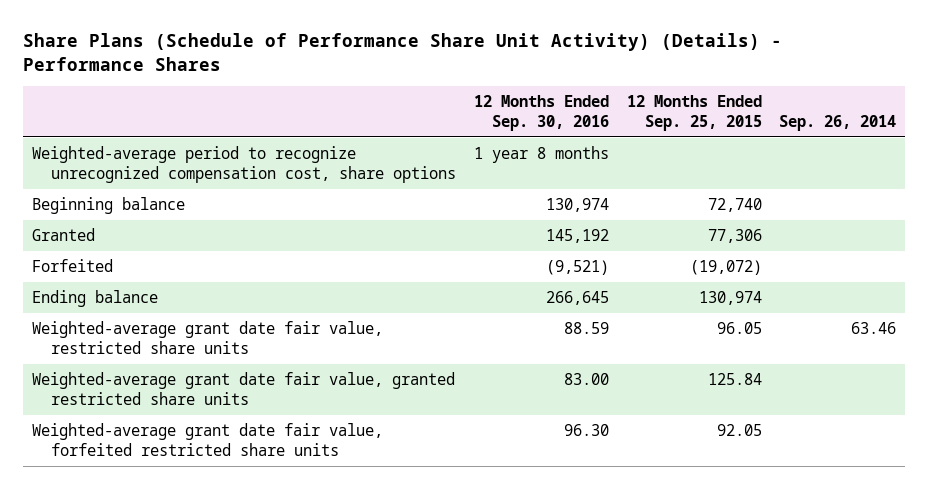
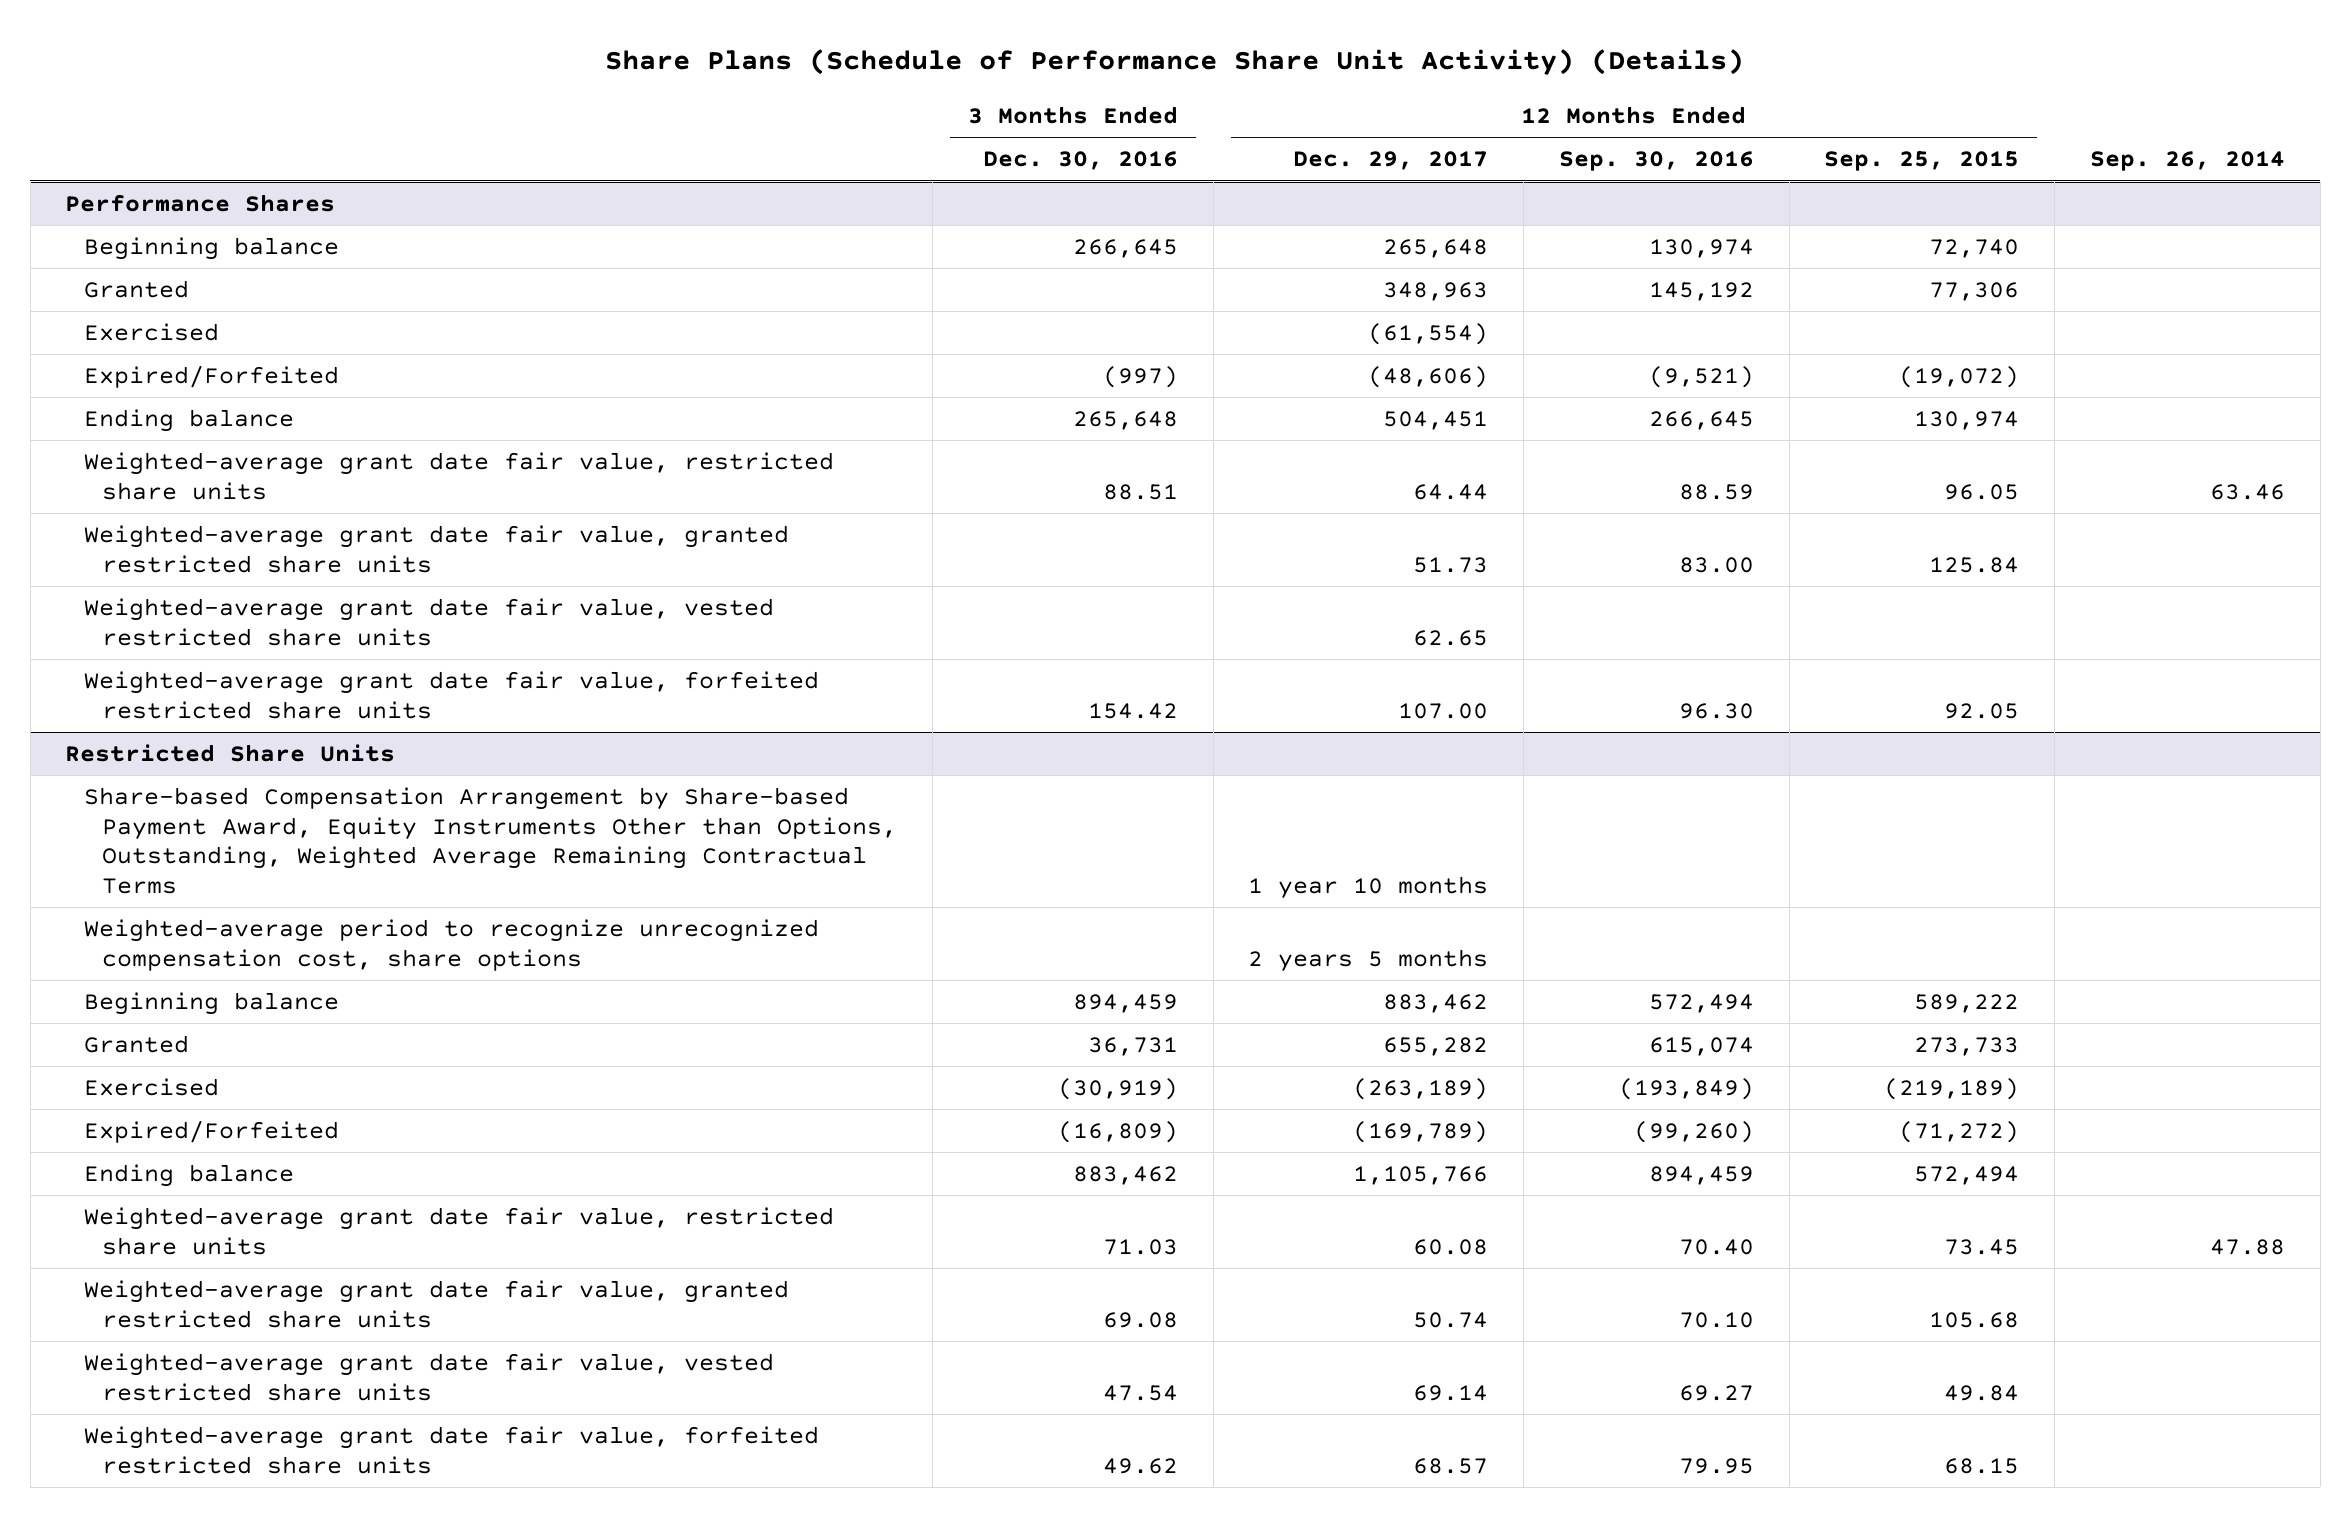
- Share Plans (Schedule of Performance Share Unit Activity) (Details) - Performance Shares
+ Share Plans (Schedule of Performance Share Unit Activity) (Details)
- | 12 Months Ended Sep. 30, 2016 | 12 Months Ended Sep. 25, 2015 | Sep. 26, 2014
+ | 3 Months Ended Dec. 30, 2016 | 12 Months Ended Dec. 29, 2017 | 12 Months Ended Sep. 30, 2016 | 12 Months Ended Sep. 25, 2015 | Sep. 26, 2014
- Weighted-average period to recognize unrecognized compensation cost, share options | 1 year 8 months | |
+ Performance Shares
- Forfeited | (9,521) | (19,072) |
+ Exercised | | (61,554) | | |
+ Expired/Forfeited | (997) | (48,606) | (9,521) | (19,072) |
+ Weighted-average grant date fair value, vested restricted share units | | 62.65 | | |
+ Restricted Share Units
+ Share-based Compensation Arrangement by Share-based Payment Award, Equity Instruments Other than Options, Outstanding, Weighted Average Remaining Contractual Terms | | 1 year 10 months | | |
+ Weighted-average period to recognize unrecognized compensation cost, share options | | 2 years 5 months | | |
+ Beginning balance | 894,459 | 883,462 | 572,494 | 589,222 |
+ Granted | 36,731 | 655,282 | 615,074 | 273,733 |
+ Exercised | (30,919) | (263,189) | (193,849) | (219,189) |
+ Expired/Forfeited | (16,809) | (169,789) | (99,260) | (71,272) |
+ Ending balance | 883,462 | 1,105,766 | 894,459 | 572,494 |
+ Weighted-average grant date fair value, restricted share units | 71.03 | 60.08 | 70.40 | 73.45 | 47.88
+ Weighted-average grant date fair value, granted restricted share units | 69.08 | 50.74 | 70.10 | 105.68 |
+ Weighted-average grant date fair value, vested restricted share units | 47.54 | 69.14 | 69.27 | 49.84 |
+ Weighted-average grant date fair value, forfeited restricted share units | 49.62 | 68.57 | 79.95 | 68.15 |

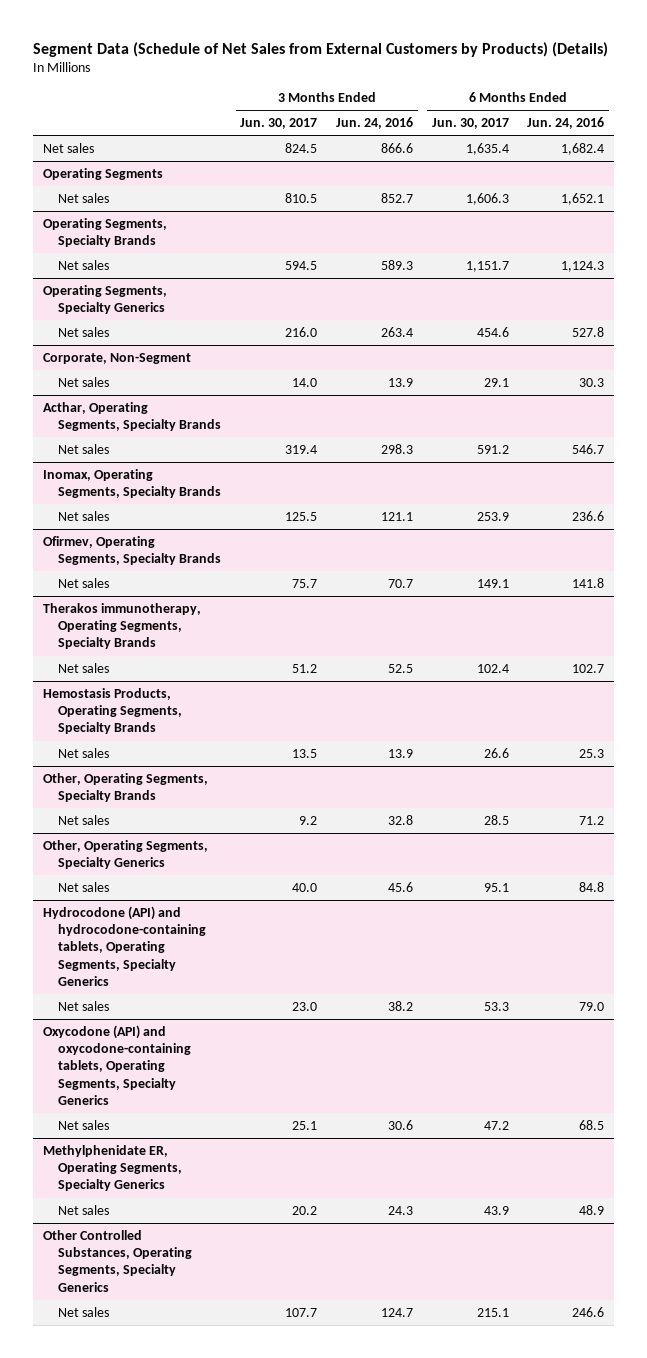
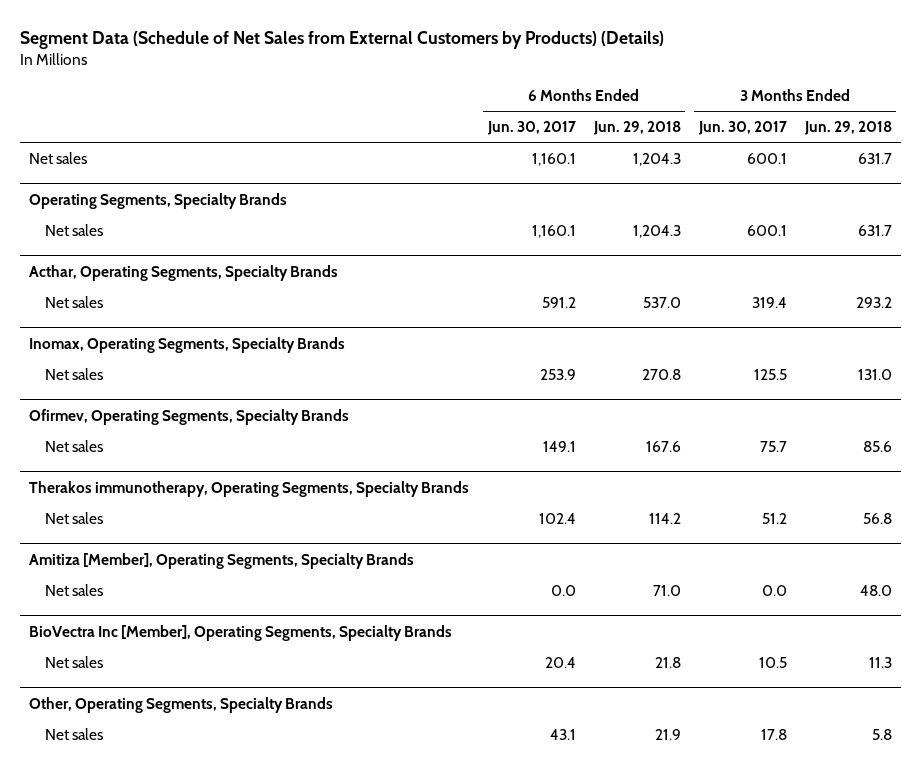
- | 3 Months Ended Jun. 30, 2017 | 3 Months Ended Jun. 24, 2016 | 6 Months Ended Jun. 30, 2017 | 6 Months Ended Jun. 24, 2016
+ | 6 Months Ended Jun. 30, 2017 | 6 Months Ended Jun. 29, 2018 | 3 Months Ended Jun. 30, 2017 | 3 Months Ended Jun. 29, 2018
- Net sales | 824.5 | 866.6 | 1,635.4 | 1,682.4
- Operating Segments
- Net sales | 810.5 | 852.7 | 1,606.3 | 1,652.1
+ Net sales | 1,160.1 | 1,204.3 | 600.1 | 631.7
@ Operating Segments, Specialty Brands
- Net sales | 594.5 | 589.3 | 1,151.7 | 1,124.3
- Operating Segments, Specialty Generics
- Net sales | 216.0 | 263.4 | 454.6 | 527.8
- Corporate, Non-Segment
- Net sales | 14.0 | 13.9 | 29.1 | 30.3
@ Operating Segments, Specialty Brands
+ Net sales | 1,160.1 | 1,204.3 | 600.1 | 631.7
- Hemostasis Products, Operating Segments, Specialty Brands
- Net sales | 13.5 | 13.9 | 26.6 | 25.3
+ Amitiza [Member], Operating Segments, Specialty Brands
+ Net sales | 0.0 | 71.0 | 0.0 | 48.0
+ BioVectra Inc [Member], Operating Segments, Specialty Brands
+ Net sales | 20.4 | 21.8 | 10.5 | 11.3
@ Other, Operating Segments, Specialty Brands
- Net sales | 9.2 | 32.8 | 28.5 | 71.2
- Other, Operating Segments, Specialty Generics
- Net sales | 40.0 | 45.6 | 95.1 | 84.8
- Hydrocodone (API) and hydrocodone-containing tablets, Operating Segments, Specialty Generics
- Net sales | 23.0 | 38.2 | 53.3 | 79.0
- Oxycodone (API) and oxycodone-containing tablets, Operating Segments, Specialty Generics
- Net sales | 25.1 | 30.6 | 47.2 | 68.5
- Methylphenidate ER, Operating Segments, Specialty Generics
- Net sales | 20.2 | 24.3 | 43.9 | 48.9
- Other Controlled Substances, Operating Segments, Specialty Generics
- Net sales | 107.7 | 124.7 | 215.1 | 246.6
@ Other, Operating Segments, Specialty Brands
+ Net sales | 43.1 | 21.9 | 17.8 | 5.8

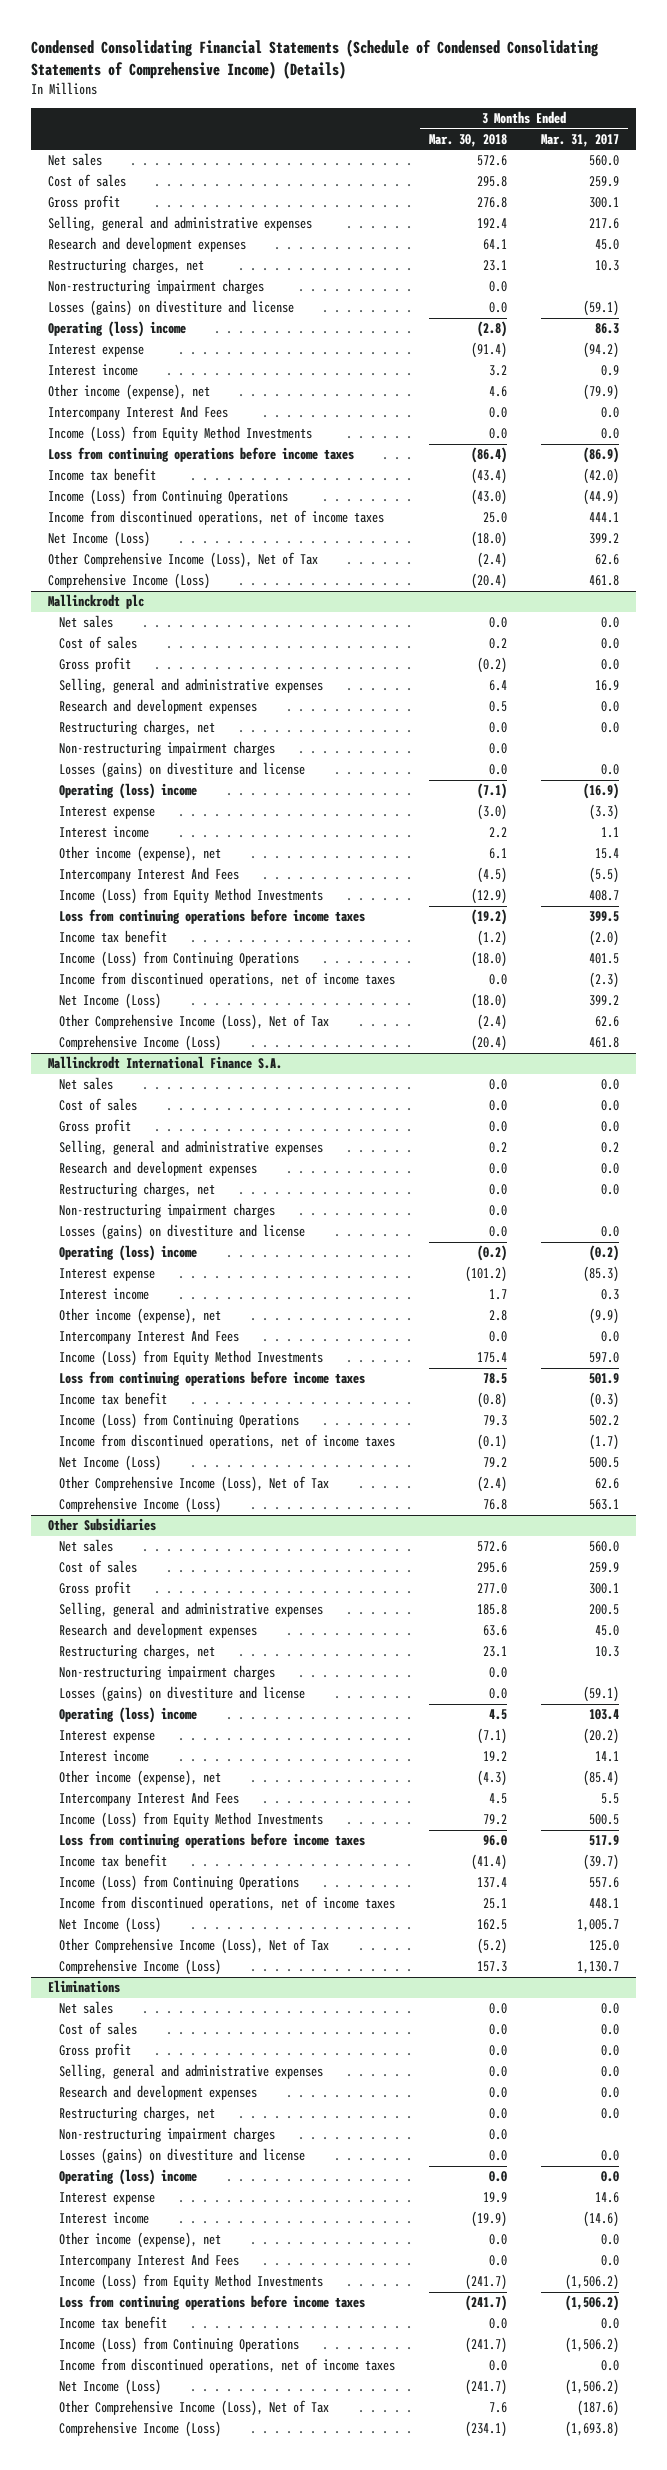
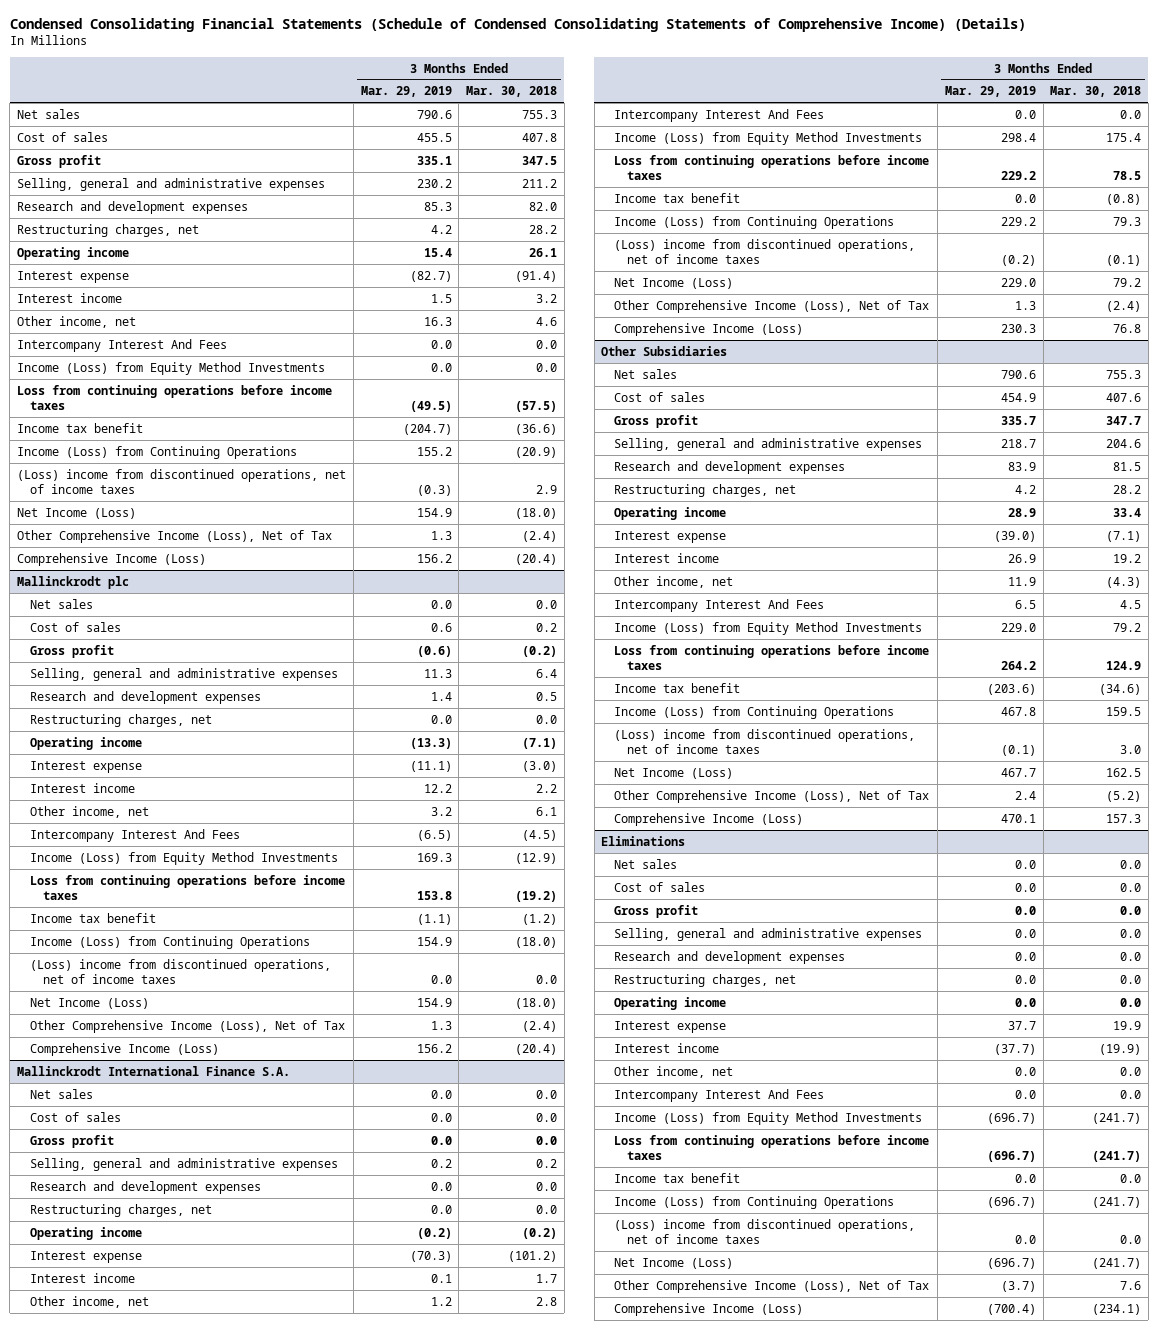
- | 3 Months Ended Mar. 30, 2018 | 3 Months Ended Mar. 31, 2017
+ | 3 Months Ended Mar. 29, 2019 | 3 Months Ended Mar. 30, 2018
- Net sales | 572.6 | 560.0
- Cost of sales | 295.8 | 259.9
- Gross profit | 276.8 | 300.1
- Selling, general and administrative expenses | 192.4 | 217.6
- Research and development expenses | 64.1 | 45.0
- Restructuring charges, net | 23.1 | 10.3
- Non-restructuring impairment charges | 0.0 |
- Losses (gains) on divestiture and license | 0.0 | (59.1)
- Operating (loss) income | (2.8) | 86.3
+ Net sales | 790.6 | 755.3
+ Cost of sales | 455.5 | 407.8
+ Gross profit | 335.1 | 347.5
+ Selling, general and administrative expenses | 230.2 | 211.2
+ Research and development expenses | 85.3 | 82.0
+ Restructuring charges, net | 4.2 | 28.2
+ Operating income | 15.4 | 26.1
- Other income (expense), net | 4.6 | (79.9)
+ Other income, net | 16.3 | 4.6
- Loss from continuing operations before income taxes | (86.4) | (86.9)
- Income tax benefit | (43.4) | (42.0)
- Income (Loss) from Continuing Operations | (43.0) | (44.9)
- Income from discontinued operations, net of income taxes | 25.0 | 444.1
+ Loss from continuing operations before income taxes | (49.5) | (57.5)
+ Income tax benefit | (204.7) | (36.6)
+ Income (Loss) from Continuing Operations | 155.2 | (20.9)
+ (Loss) income from discontinued operations, net of income taxes | (0.3) | 2.9
@ Mallinckrodt plc
- Non-restructuring impairment charges | 0.0 |
- Losses (gains) on divestiture and license | 0.0 | 0.0
- Operating (loss) income | (7.1) | (16.9)
+ Operating income | (13.3) | (7.1)
- Other income (expense), net | 6.1 | 15.4
+ Other income, net | 3.2 | 6.1
- Income from discontinued operations, net of income taxes | 0.0 | (2.3)
+ (Loss) income from discontinued operations, net of income taxes | 0.0 | 0.0
@ Mallinckrodt International Finance S.A.
- Non-restructuring impairment charges | 0.0 |
- Losses (gains) on divestiture and license | 0.0 | 0.0
- Operating (loss) income | (0.2) | (0.2)
+ Operating income | (0.2) | (0.2)
- Other income (expense), net | 2.8 | (9.9)
+ Other income, net | 1.2 | 2.8
- Income from discontinued operations, net of income taxes | (0.1) | (1.7)
+ (Loss) income from discontinued operations, net of income taxes | (0.2) | (0.1)
@ Other Subsidiaries
- Net sales | 572.6 | 560.0
- Cost of sales | 295.6 | 259.9
- Gross profit | 277.0 | 300.1
- Selling, general and administrative expenses | 185.8 | 200.5
- Research and development expenses | 63.6 | 45.0
- Restructuring charges, net | 23.1 | 10.3
- Non-restructuring impairment charges | 0.0 |
- Losses (gains) on divestiture and license | 0.0 | (59.1)
- Operating (loss) income | 4.5 | 103.4
+ Net sales | 790.6 | 755.3
+ Cost of sales | 454.9 | 407.6
+ Gross profit | 335.7 | 347.7
+ Selling, general and administrative expenses | 218.7 | 204.6
+ Research and development expenses | 83.9 | 81.5
+ Restructuring charges, net | 4.2 | 28.2
+ Operating income | 28.9 | 33.4
- Other income (expense), net | (4.3) | (85.4)
+ Other income, net | 11.9 | (4.3)
- Loss from continuing operations before income taxes | 96.0 | 517.9
- Income tax benefit | (41.4) | (39.7)
- Income (Loss) from Continuing Operations | 137.4 | 557.6
- Income from discontinued operations, net of income taxes | 25.1 | 448.1
+ Loss from continuing operations before income taxes | 264.2 | 124.9
+ Income tax benefit | (203.6) | (34.6)
+ Income (Loss) from Continuing Operations | 467.8 | 159.5
+ (Loss) income from discontinued operations, net of income taxes | (0.1) | 3.0
@ Eliminations
- Non-restructuring impairment charges | 0.0 |
- Losses (gains) on divestiture and license | 0.0 | 0.0
- Operating (loss) income | 0.0 | 0.0
+ Operating income | 0.0 | 0.0
- Other income (expense), net | 0.0 | 0.0
+ Other income, net | 0.0 | 0.0
- Income from discontinued operations, net of income taxes | 0.0 | 0.0
+ (Loss) income from discontinued operations, net of income taxes | 0.0 | 0.0

